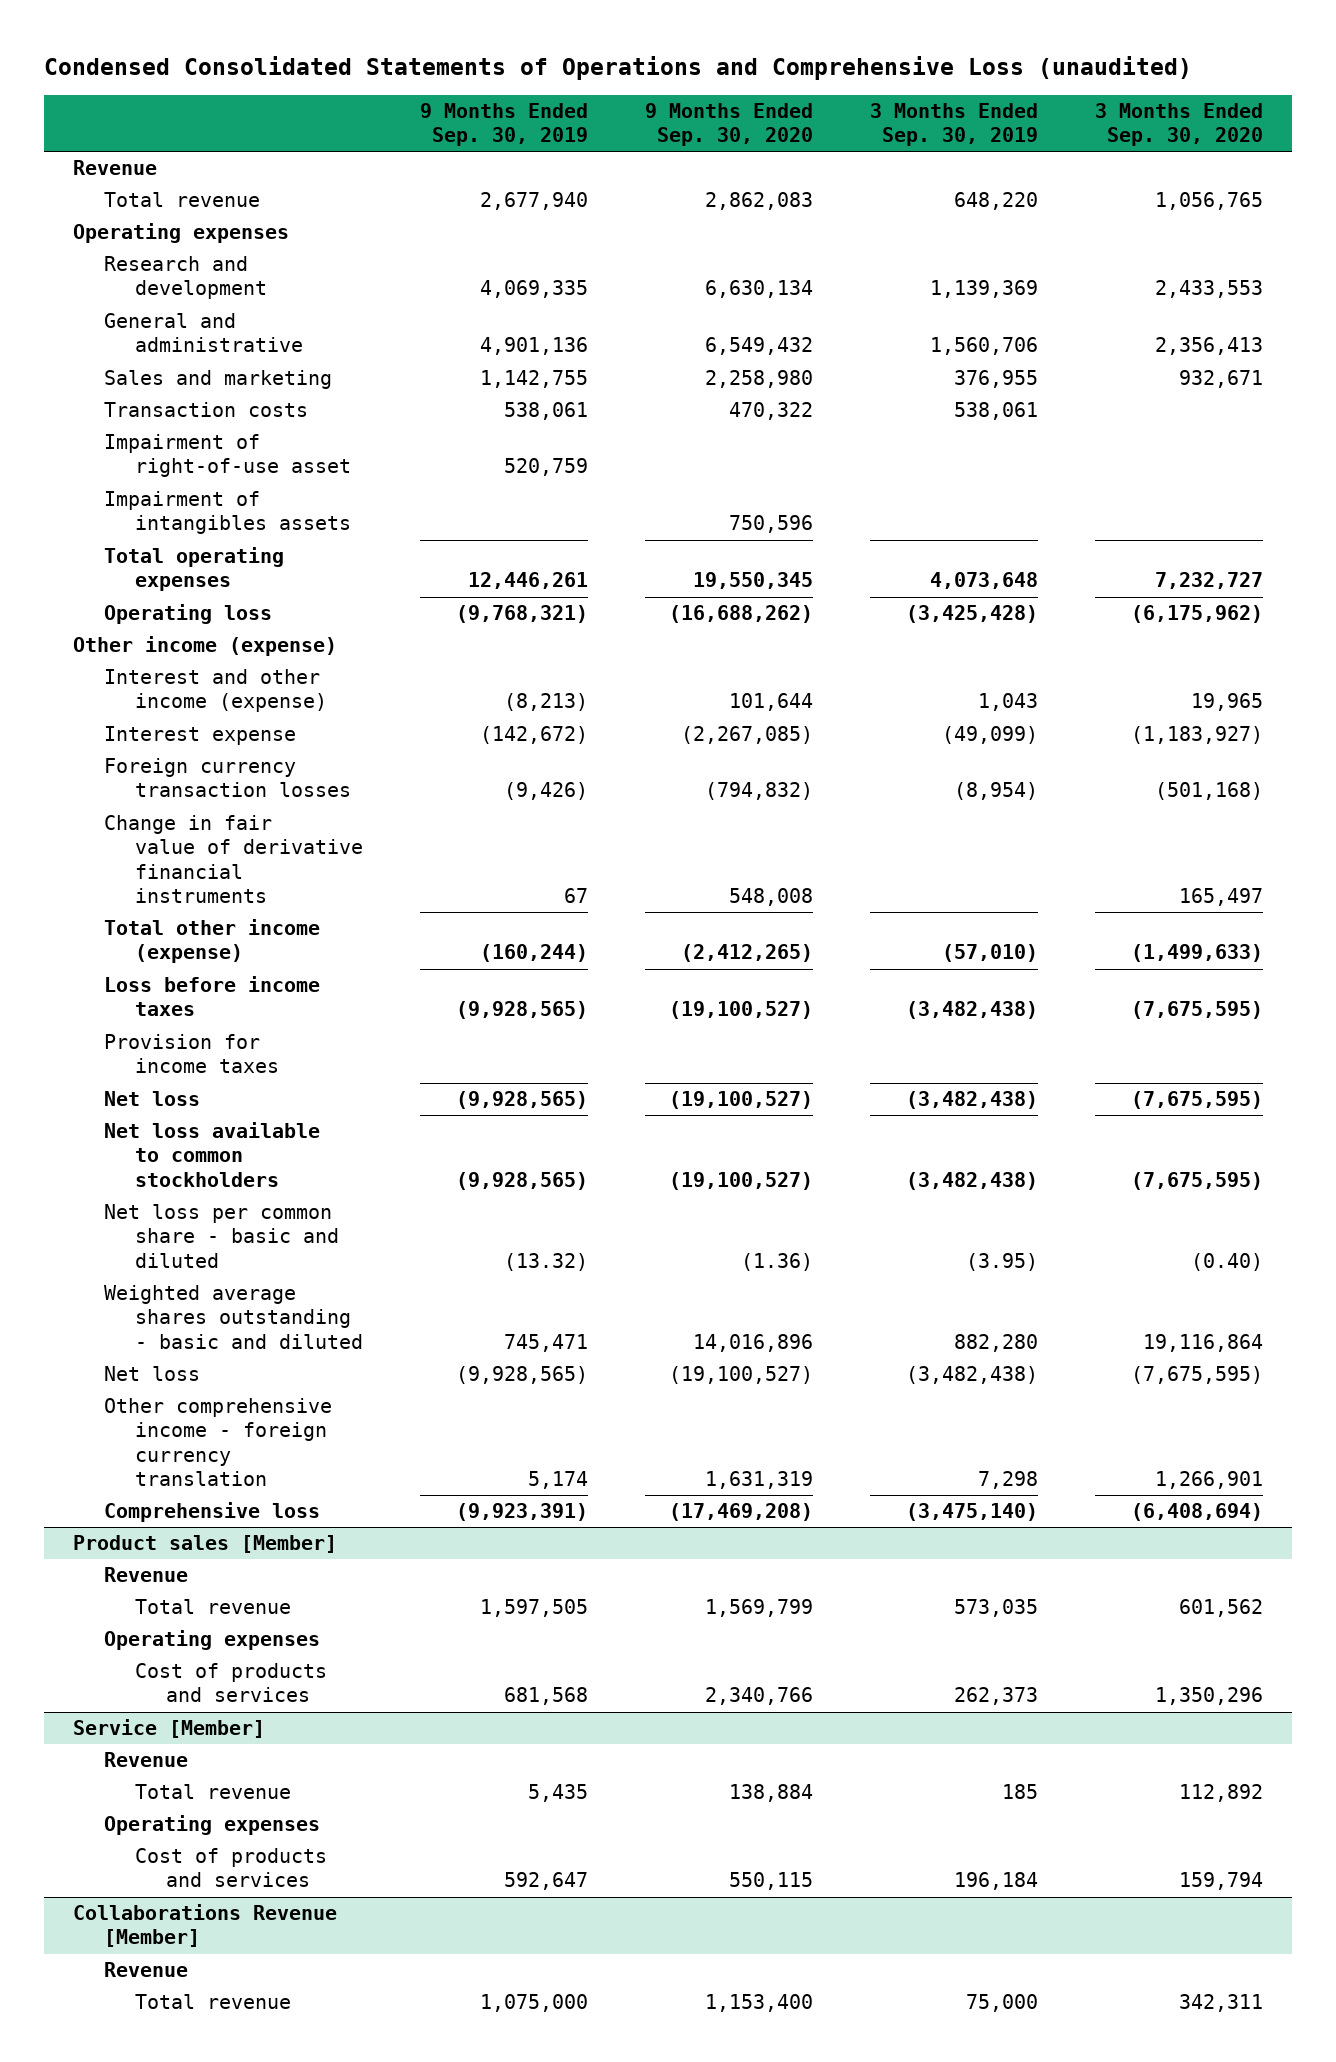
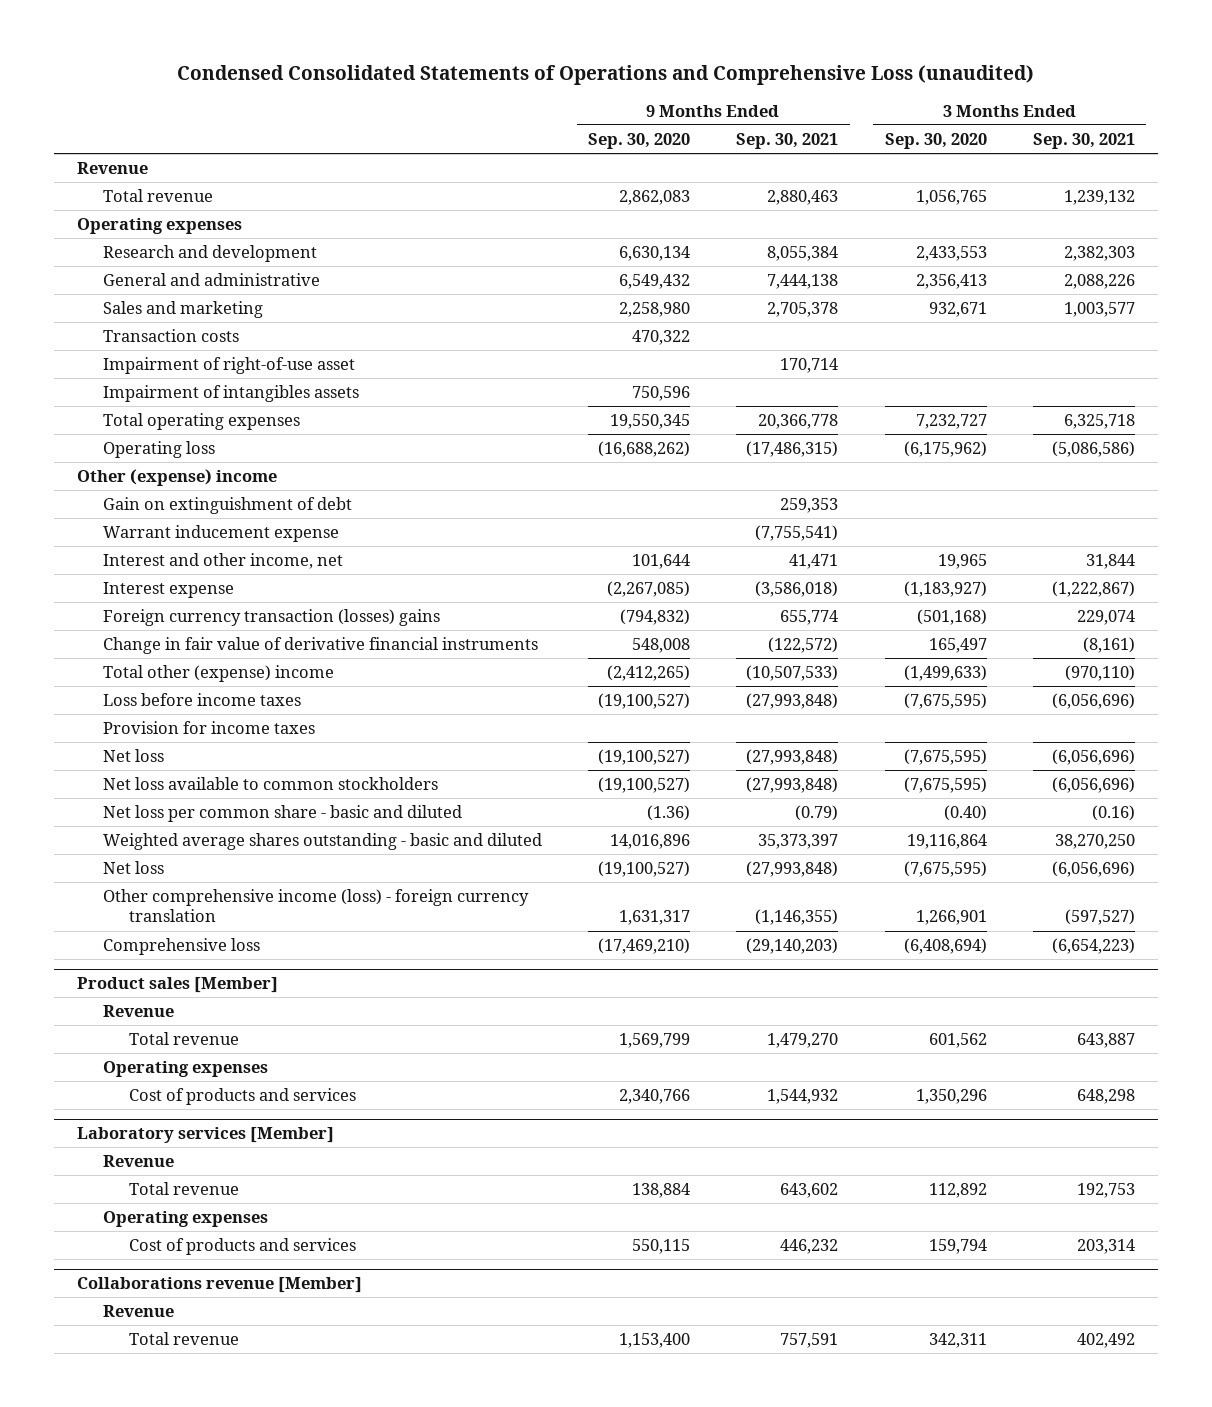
- | 9 Months Ended Sep. 30, 2019 | 9 Months Ended Sep. 30, 2020 | 3 Months Ended Sep. 30, 2019 | 3 Months Ended Sep. 30, 2020
+ | 9 Months Ended Sep. 30, 2020 | 9 Months Ended Sep. 30, 2021 | 3 Months Ended Sep. 30, 2020 | 3 Months Ended Sep. 30, 2021
- Other income (expense)
- Interest and other income (expense) | (8,213) | 101,644 | 1,043 | 19,965
+ Other (expense) income
+ Gain on extinguishment of debt | | 259,353 | |
+ Warrant inducement expense | | (7,755,541) | |
+ Interest and other income, net | 101,644 | 41,471 | 19,965 | 31,844
- Foreign currency transaction losses | (9,426) | (794,832) | (8,954) | (501,168)
+ Foreign currency transaction (losses) gains | (794,832) | 655,774 | (501,168) | 229,074
- Total other income (expense) | (160,244) | (2,412,265) | (57,010) | (1,499,633)
+ Total other (expense) income | (2,412,265) | (10,507,533) | (1,499,633) | (970,110)
- Other comprehensive income - foreign currency translation | 5,174 | 1,631,319 | 7,298 | 1,266,901
- Comprehensive loss | (9,923,391) | (17,469,208) | (3,475,140) | (6,408,694)
+ Other comprehensive income (loss) - foreign currency translation | 1,631,317 | (1,146,355) | 1,266,901 | (597,527)
+ Comprehensive loss | (17,469,210) | (29,140,203) | (6,408,694) | (6,654,223)
- Service [Member]
+ Laboratory services [Member]
- Collaborations Revenue [Member]
+ Collaborations revenue [Member]

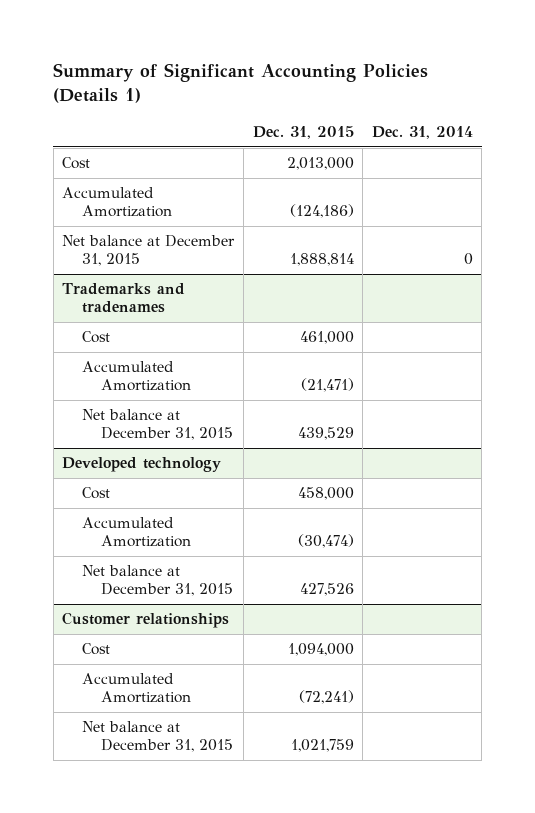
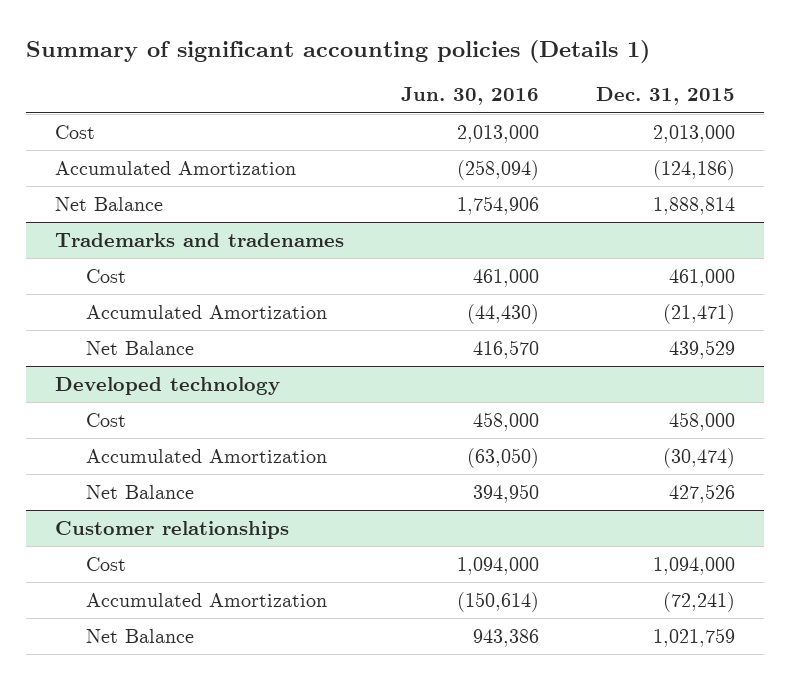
- Summary of Significant Accounting Policies (Details 1)
+ Summary of significant accounting policies (Details 1)
- | Dec. 31, 2015 | Dec. 31, 2014
+ | Jun. 30, 2016 | Dec. 31, 2015
- Net balance at December 31, 2015 | 1,888,814 | 0
+ Net Balance | 1,754,906 | 1,888,814
@ Trademarks and tradenames
- Net balance at December 31, 2015 | 439,529 |
+ Net Balance | 416,570 | 439,529
@ Developed technology
- Net balance at December 31, 2015 | 427,526 |
+ Net Balance | 394,950 | 427,526
@ Customer relationships
- Net balance at December 31, 2015 | 1,021,759 |
+ Net Balance | 943,386 | 1,021,759

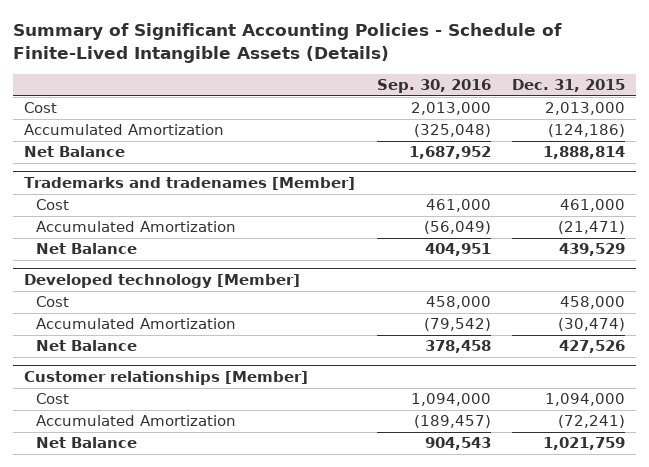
- Summary of significant accounting policies (Details 1)
+ Summary of Significant Accounting Policies - Schedule of Finite-Lived Intangible Assets (Details)
- | Jun. 30, 2016 | Dec. 31, 2015
+ | Sep. 30, 2016 | Dec. 31, 2015
- Trademarks and tradenames
+ Trademarks and tradenames [Member]
- Developed technology
+ Developed technology [Member]
- Customer relationships
+ Customer relationships [Member]

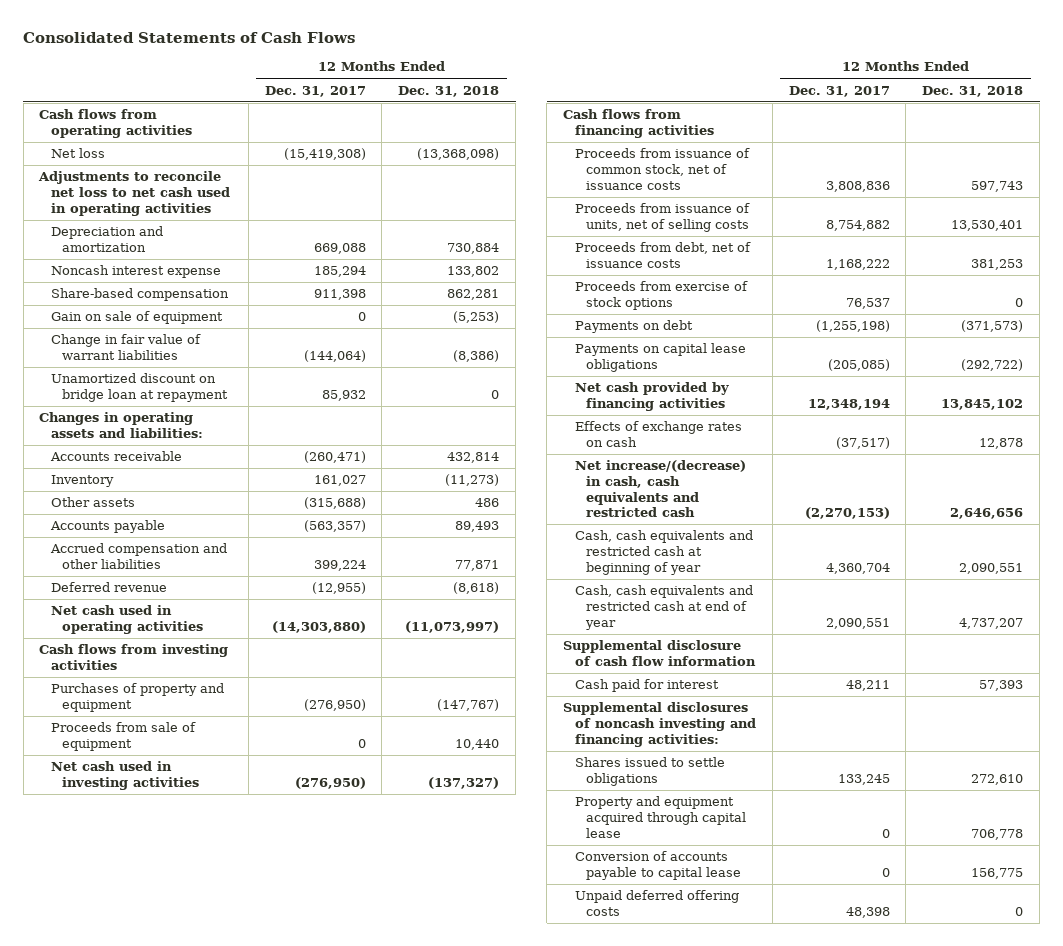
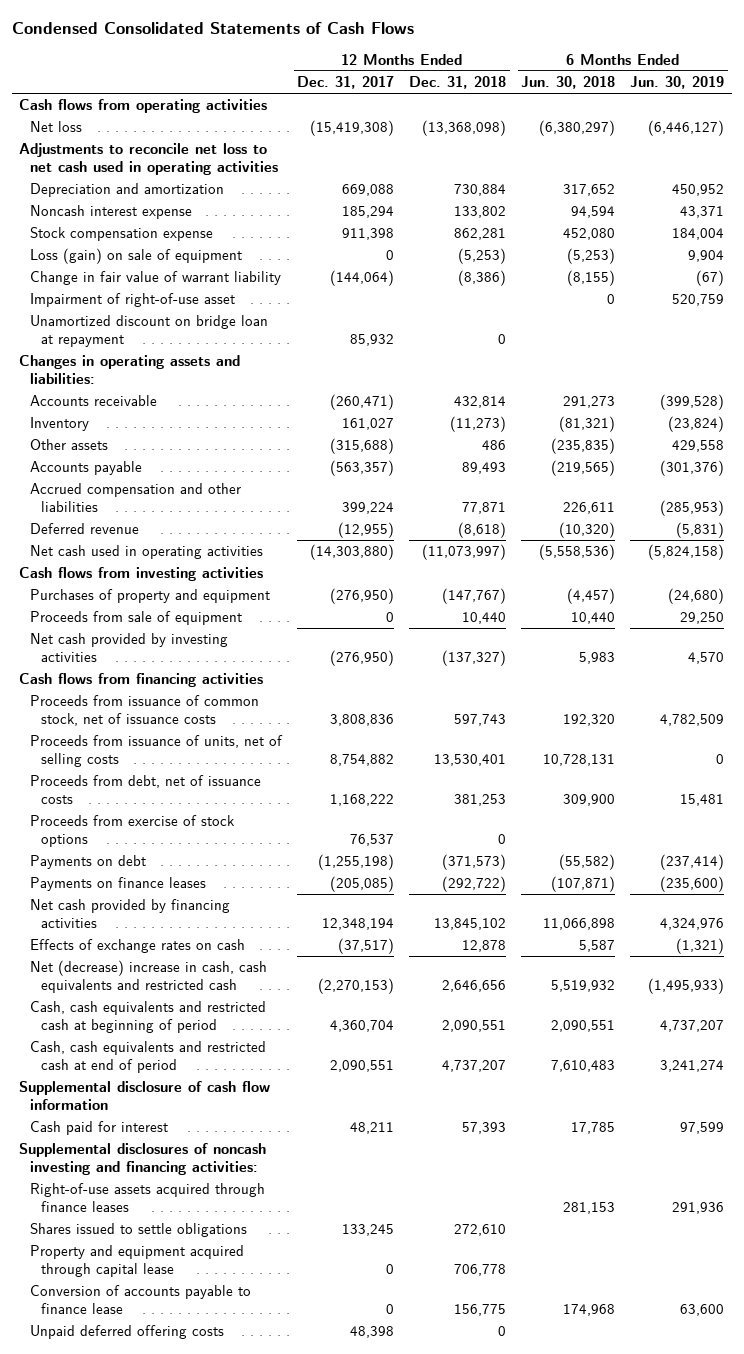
- Consolidated Statements of Cash Flows
+ Condensed Consolidated Statements of Cash Flows
- | 12 Months Ended Dec. 31, 2017 | 12 Months Ended Dec. 31, 2018
+ | 12 Months Ended Dec. 31, 2017 | 12 Months Ended Dec. 31, 2018 | 6 Months Ended Jun. 30, 2018 | 6 Months Ended Jun. 30, 2019
- Share-based compensation | 911,398 | 862,281
- Gain on sale of equipment | 0 | (5,253)
- Change in fair value of warrant liabilities | (144,064) | (8,386)
+ Stock compensation expense | 911,398 | 862,281 | 452,080 | 184,004
+ Loss (gain) on sale of equipment | 0 | (5,253) | (5,253) | 9,904
+ Change in fair value of warrant liability | (144,064) | (8,386) | (8,155) | (67)
+ Impairment of right-of-use asset | | | 0 | 520,759
- Net cash used in investing activities | (276,950) | (137,327)
+ Net cash provided by investing activities | (276,950) | (137,327) | 5,983 | 4,570
- Payments on capital lease obligations | (205,085) | (292,722)
+ Payments on finance leases | (205,085) | (292,722) | (107,871) | (235,600)
- Net increase/(decrease) in cash, cash equivalents and restricted cash | (2,270,153) | 2,646,656
- Cash, cash equivalents and restricted cash at beginning of year | 4,360,704 | 2,090,551
- Cash, cash equivalents and restricted cash at end of year | 2,090,551 | 4,737,207
+ Net (decrease) increase in cash, cash equivalents and restricted cash | (2,270,153) | 2,646,656 | 5,519,932 | (1,495,933)
+ Cash, cash equivalents and restricted cash at beginning of period | 4,360,704 | 2,090,551 | 2,090,551 | 4,737,207
+ Cash, cash equivalents and restricted cash at end of period | 2,090,551 | 4,737,207 | 7,610,483 | 3,241,274
+ Right-of-use assets acquired through finance leases | | | 281,153 | 291,936
- Conversion of accounts payable to capital lease | 0 | 156,775
+ Conversion of accounts payable to finance lease | 0 | 156,775 | 174,968 | 63,600

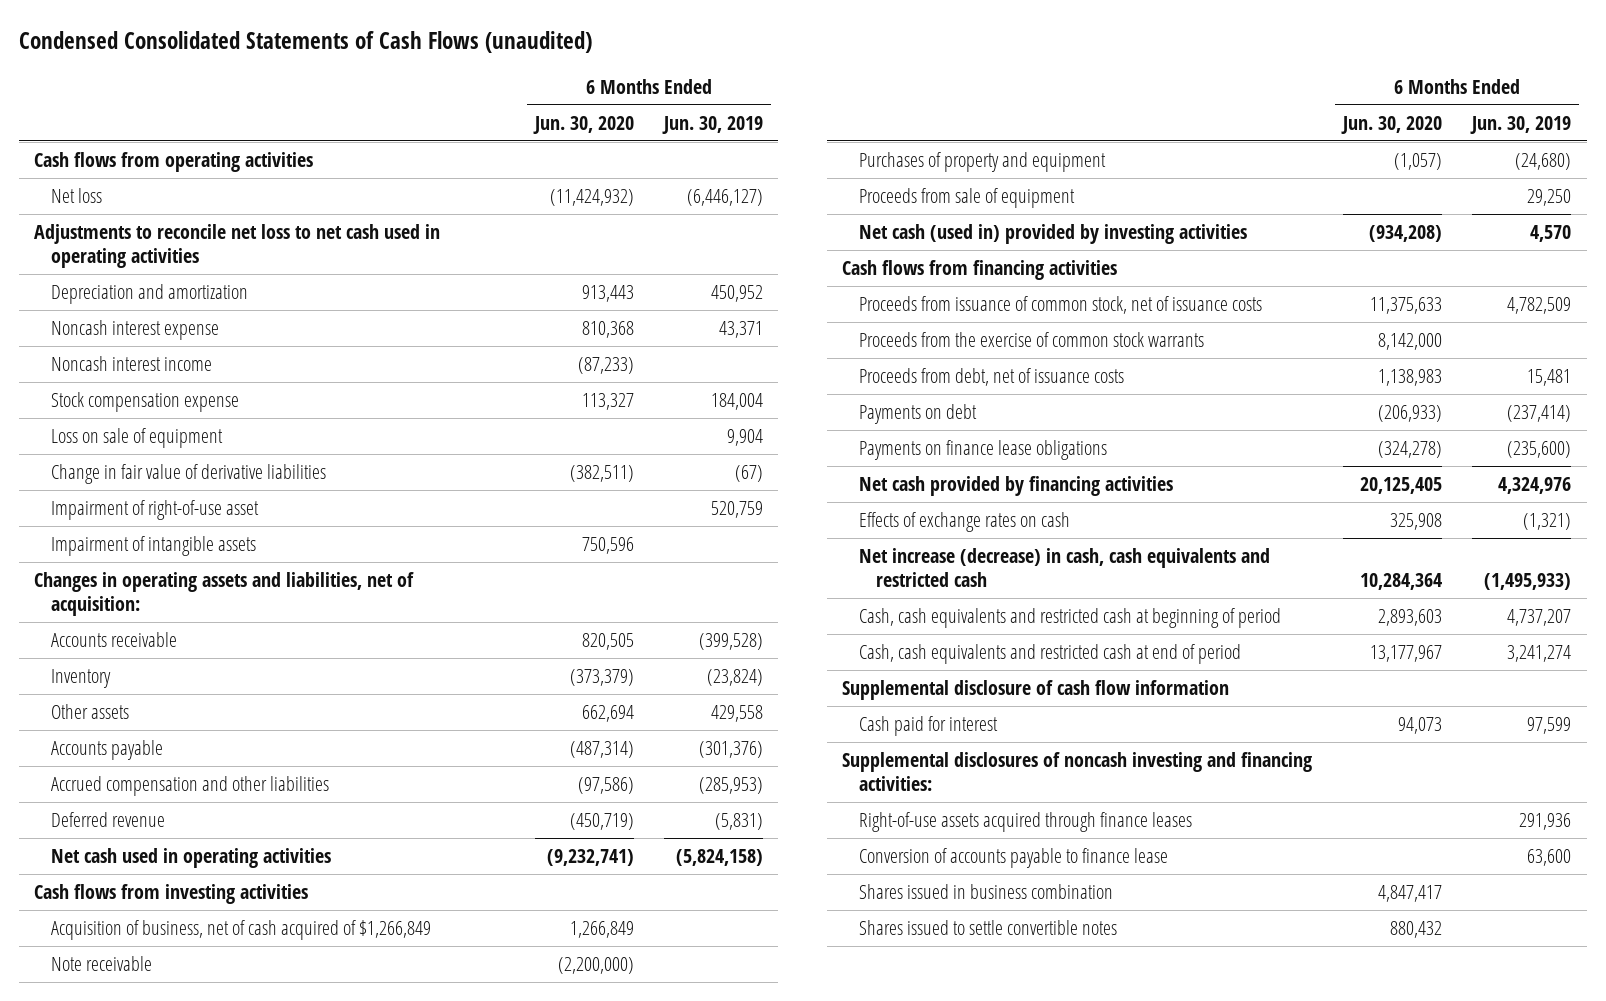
- Condensed Consolidated Statements of Cash Flows
+ Condensed Consolidated Statements of Cash Flows (unaudited)
- | 12 Months Ended Dec. 31, 2017 | 12 Months Ended Dec. 31, 2018 | 6 Months Ended Jun. 30, 2018 | 6 Months Ended Jun. 30, 2019
+ | 6 Months Ended Jun. 30, 2020 | 6 Months Ended Jun. 30, 2019
+ Noncash interest income | (87,233) |
- Loss (gain) on sale of equipment | 0 | (5,253) | (5,253) | 9,904
- Change in fair value of warrant liability | (144,064) | (8,386) | (8,155) | (67)
+ Loss on sale of equipment | | 9,904
+ Change in fair value of derivative liabilities | (382,511) | (67)
- Unamortized discount on bridge loan at repayment | 85,932 | 0 | |
- Changes in operating assets and liabilities:
+ Impairment of intangible assets | 750,596 |
+ Changes in operating assets and liabilities, net of acquisition:
+ Acquisition of business, net of cash acquired of $1,266,849 | 1,266,849 |
+ Note receivable | (2,200,000) |
- Net cash provided by investing activities | (276,950) | (137,327) | 5,983 | 4,570
+ Net cash (used in) provided by investing activities | (934,208) | 4,570
- Proceeds from issuance of units, net of selling costs | 8,754,882 | 13,530,401 | 10,728,131 | 0
+ Proceeds from the exercise of common stock warrants | 8,142,000 |
- Proceeds from exercise of stock options | 76,537 | 0 | |
- Payments on finance leases | (205,085) | (292,722) | (107,871) | (235,600)
+ Payments on finance lease obligations | (324,278) | (235,600)
- Net (decrease) increase in cash, cash equivalents and restricted cash | (2,270,153) | 2,646,656 | 5,519,932 | (1,495,933)
+ Net increase (decrease) in cash, cash equivalents and restricted cash | 10,284,364 | (1,495,933)
- Shares issued to settle obligations | 133,245 | 272,610 | |
- Property and equipment acquired through capital lease | 0 | 706,778 | |
- Unpaid deferred offering costs | 48,398 | 0 | |
+ Shares issued in business combination | 4,847,417 |
+ Shares issued to settle convertible notes | 880,432 |

